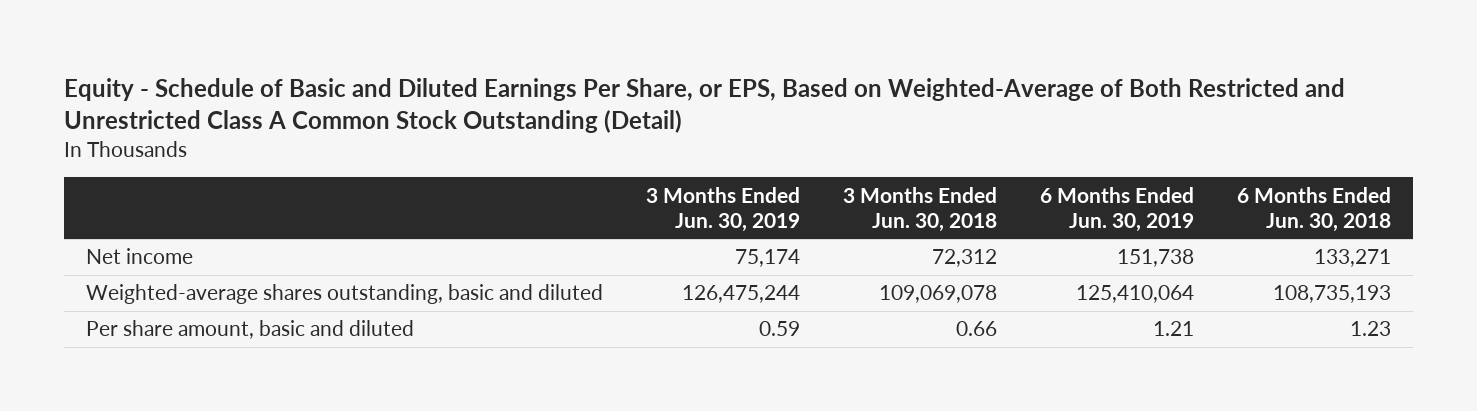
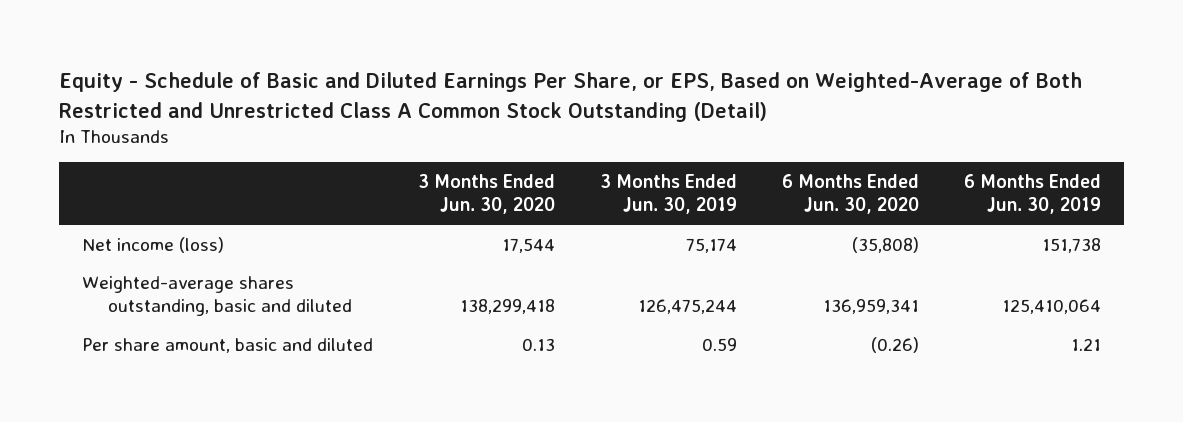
- | 3 Months Ended Jun. 30, 2019 | 3 Months Ended Jun. 30, 2018 | 6 Months Ended Jun. 30, 2019 | 6 Months Ended Jun. 30, 2018
+ | 3 Months Ended Jun. 30, 2020 | 3 Months Ended Jun. 30, 2019 | 6 Months Ended Jun. 30, 2020 | 6 Months Ended Jun. 30, 2019
- Net income | 75,174 | 72,312 | 151,738 | 133,271
+ Net income (loss) | 17,544 | 75,174 | (35,808) | 151,738

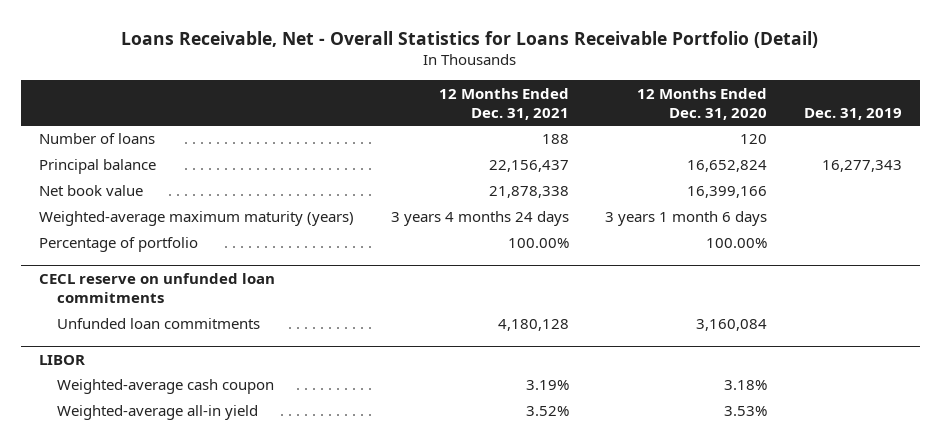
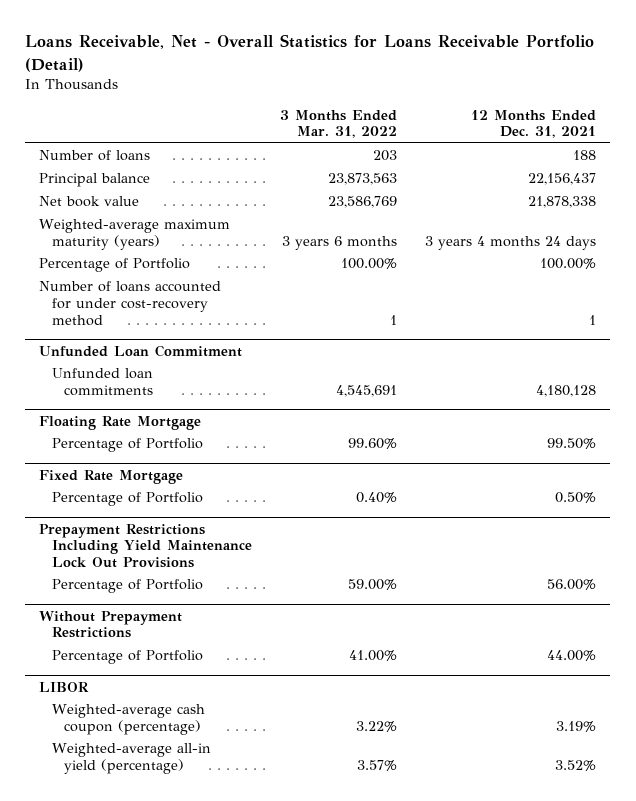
- | 12 Months Ended Dec. 31, 2021 | 12 Months Ended Dec. 31, 2020 | Dec. 31, 2019
+ | 3 Months Ended Mar. 31, 2022 | 12 Months Ended Dec. 31, 2021
- Percentage of portfolio | 100.00% | 100.00% |
- CECL reserve on unfunded loan commitments
+ Percentage of Portfolio | 100.00% | 100.00%
+ Number of loans accounted for under cost-recovery method | 1 | 1
+ Unfunded Loan Commitment
+ Floating Rate Mortgage
+ Percentage of Portfolio | 99.60% | 99.50%
+ Fixed Rate Mortgage
+ Percentage of Portfolio | 0.40% | 0.50%
+ Prepayment Restrictions Including Yield Maintenance Lock Out Provisions
+ Percentage of Portfolio | 59.00% | 56.00%
+ Without Prepayment Restrictions
+ Percentage of Portfolio | 41.00% | 44.00%
@ LIBOR
- Weighted-average cash coupon | 3.19% | 3.18% |
- Weighted-average all-in yield | 3.52% | 3.53% |
+ Weighted-average cash coupon (percentage) | 3.22% | 3.19%
+ Weighted-average all-in yield (percentage) | 3.57% | 3.52%

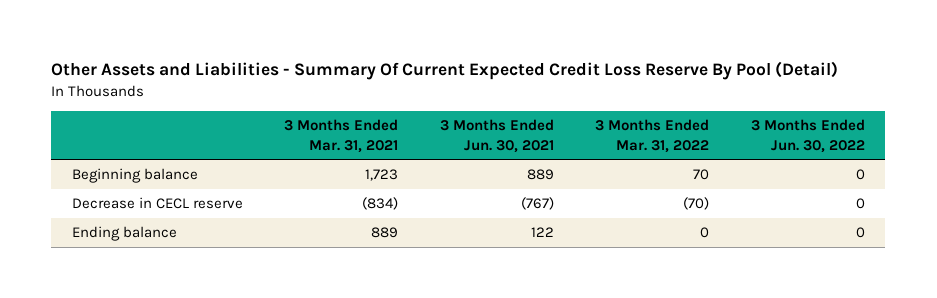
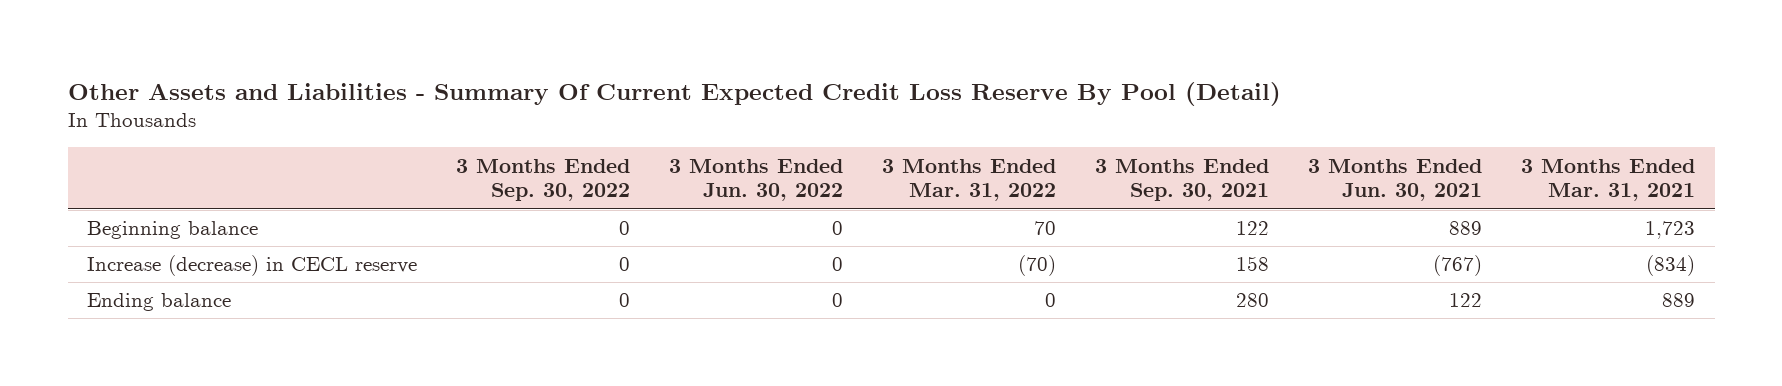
- | 3 Months Ended Mar. 31, 2021 | 3 Months Ended Jun. 30, 2021 | 3 Months Ended Mar. 31, 2022 | 3 Months Ended Jun. 30, 2022
+ | 3 Months Ended Sep. 30, 2022 | 3 Months Ended Jun. 30, 2022 | 3 Months Ended Mar. 31, 2022 | 3 Months Ended Sep. 30, 2021 | 3 Months Ended Jun. 30, 2021 | 3 Months Ended Mar. 31, 2021
- Decrease in CECL reserve | (834) | (767) | (70) | 0
+ Increase (decrease) in CECL reserve | 0 | 0 | (70) | 158 | (767) | (834)

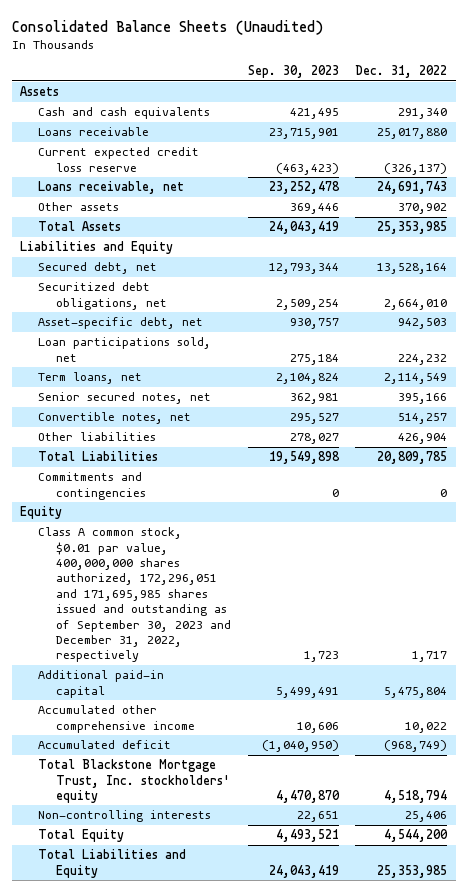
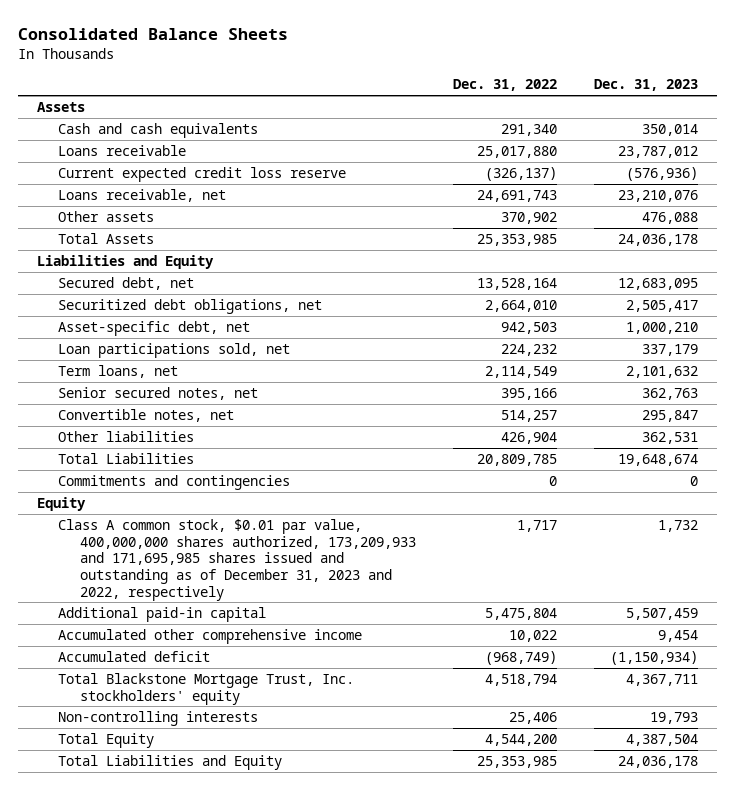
- Consolidated Balance Sheets (Unaudited)
+ Consolidated Balance Sheets
- | Sep. 30, 2023 | Dec. 31, 2022
+ | Dec. 31, 2022 | Dec. 31, 2023
- Class A common stock, $0.01 par value, 400,000,000 shares authorized, 172,296,051 and 171,695,985 shares issued and outstanding as of September 30, 2023 and December 31, 2022, respectively | 1,723 | 1,717
+ Class A common stock, $0.01 par value, 400,000,000 shares authorized, 173,209,933 and 171,695,985 shares issued and outstanding as of December 31, 2023 and 2022, respectively | 1,717 | 1,732

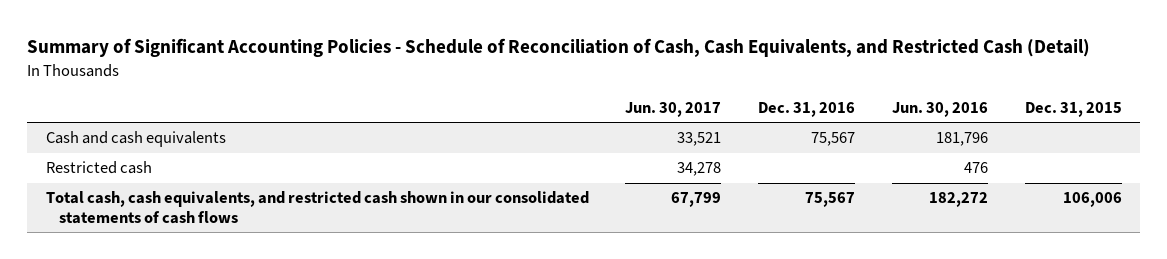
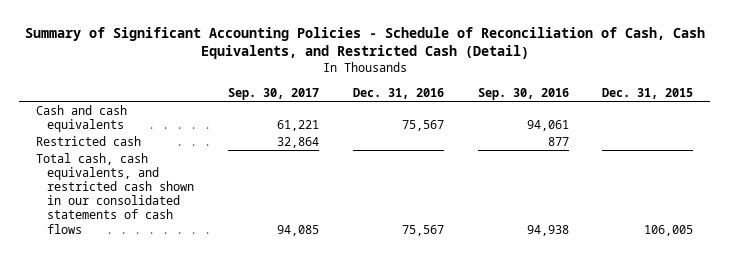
- | Jun. 30, 2017 | Dec. 31, 2016 | Jun. 30, 2016 | Dec. 31, 2015
+ | Sep. 30, 2017 | Dec. 31, 2016 | Sep. 30, 2016 | Dec. 31, 2015
- Total cash, cash equivalents, and restricted cash shown in our consolidated statements of cash flows | 67,799 | 75,567 | 182,272 | 106,006
+ Total cash, cash equivalents, and restricted cash shown in our consolidated statements of cash flows | 94,085 | 75,567 | 94,938 | 106,005

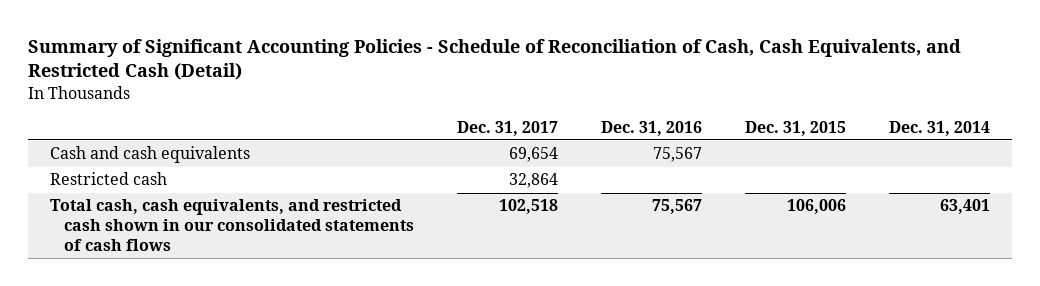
- | Sep. 30, 2017 | Dec. 31, 2016 | Sep. 30, 2016 | Dec. 31, 2015
+ | Dec. 31, 2017 | Dec. 31, 2016 | Dec. 31, 2015 | Dec. 31, 2014
- Total cash, cash equivalents, and restricted cash shown in our consolidated statements of cash flows | 94,085 | 75,567 | 94,938 | 106,005
+ Total cash, cash equivalents, and restricted cash shown in our consolidated statements of cash flows | 102,518 | 75,567 | 106,006 | 63,401

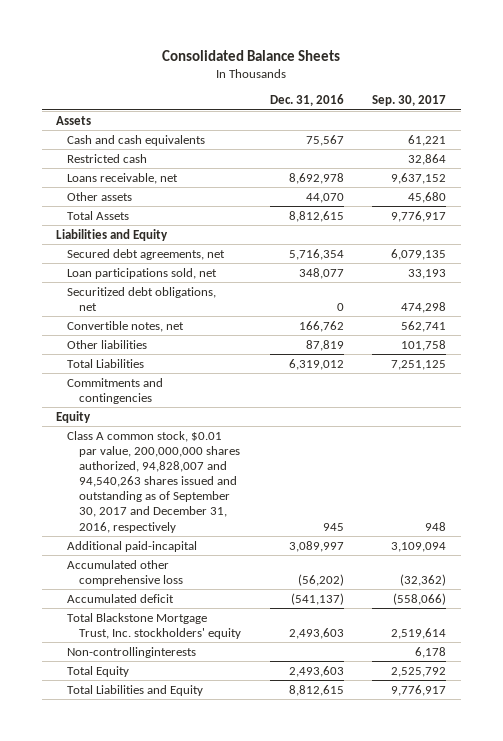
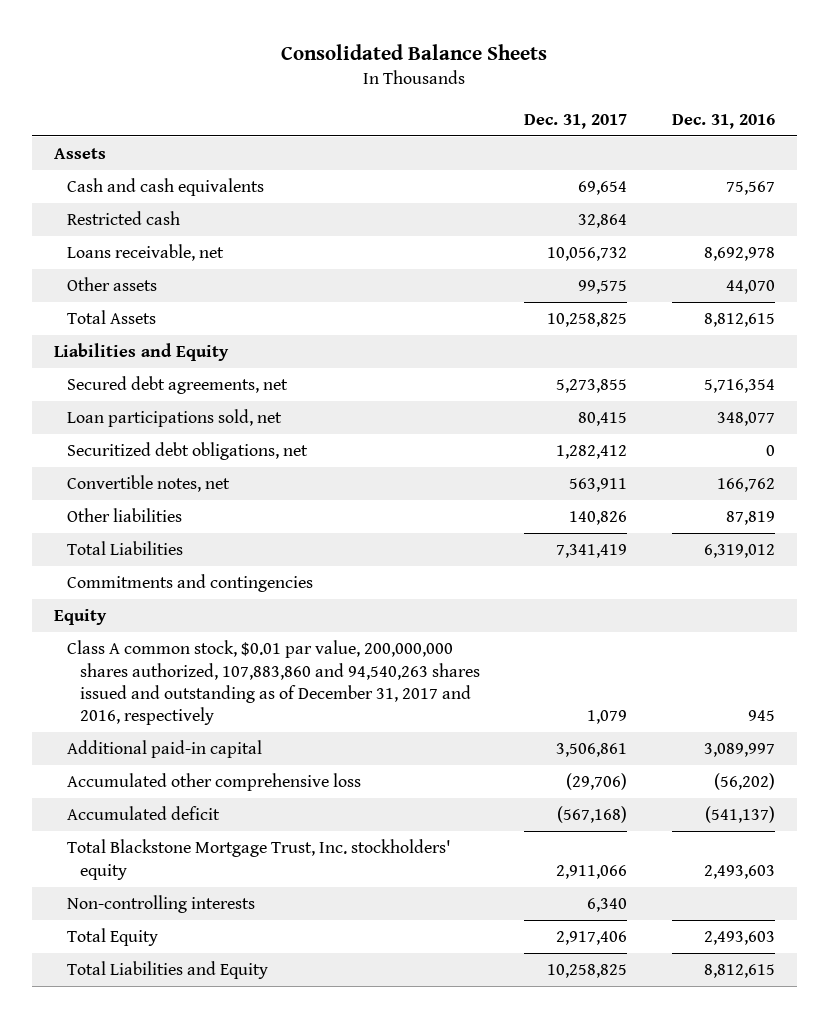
- | Dec. 31, 2016 | Sep. 30, 2017
+ | Dec. 31, 2017 | Dec. 31, 2016
- Class A common stock, $0.01 par value, 200,000,000 shares authorized, 94,828,007 and 94,540,263 shares issued and outstanding as of September 30, 2017 and December 31, 2016, respectively | 945 | 948
- Additional paid-incapital | 3,089,997 | 3,109,094
+ Class A common stock, $0.01 par value, 200,000,000 shares authorized, 107,883,860 and 94,540,263 shares issued and outstanding as of December 31, 2017 and 2016, respectively | 1,079 | 945
+ Additional paid-in capital | 3,506,861 | 3,089,997
- Non-controllinginterests | | 6,178
+ Non-controlling interests | 6,340 |

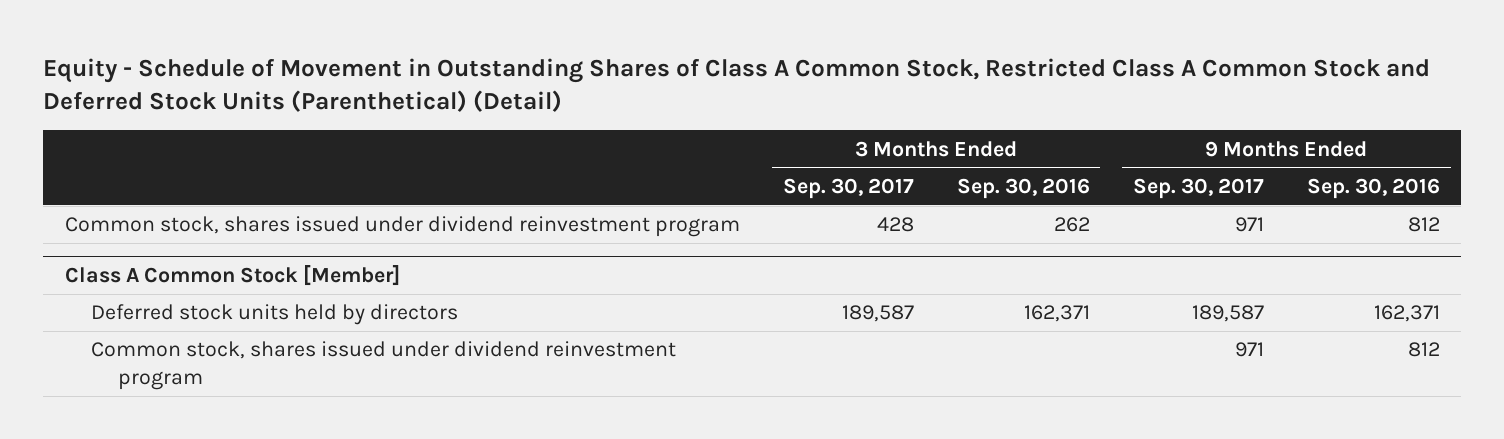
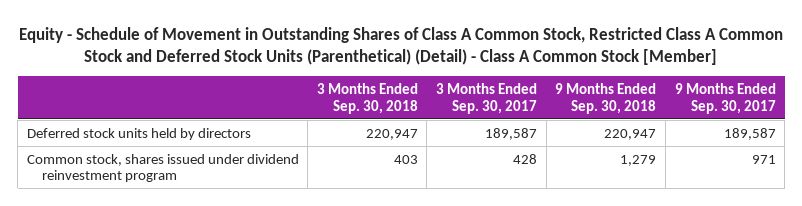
- Equity - Schedule of Movement in Outstanding Shares of Class A Common Stock, Restricted Class A Common Stock and Deferred Stock Units (Parenthetical) (Detail)
+ Equity - Schedule of Movement in Outstanding Shares of Class A Common Stock, Restricted Class A Common Stock and Deferred Stock Units (Parenthetical) (Detail) - Class A Common Stock [Member]
- | 3 Months Ended Sep. 30, 2017 | 3 Months Ended Sep. 30, 2016 | 9 Months Ended Sep. 30, 2017 | 9 Months Ended Sep. 30, 2016
+ | 3 Months Ended Sep. 30, 2018 | 3 Months Ended Sep. 30, 2017 | 9 Months Ended Sep. 30, 2018 | 9 Months Ended Sep. 30, 2017
- Class A Common Stock [Member]
- Common stock, shares issued under dividend reinvestment program | | | 971 | 812
moved down: Common stock, shares issued under dividend reinvestment program | 403 | 428 | 1,279 | 971

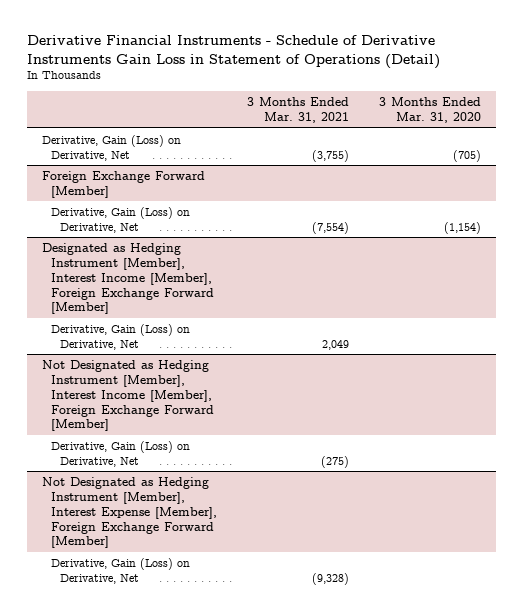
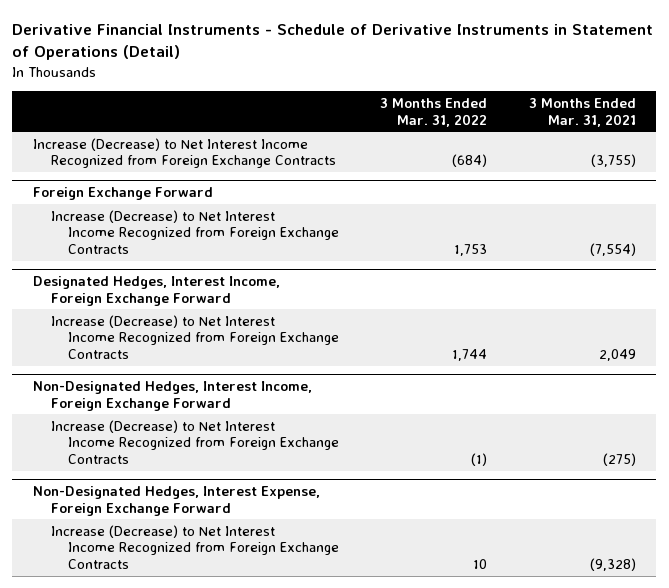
- Derivative Financial Instruments - Schedule of Derivative Instruments Gain Loss in Statement of Operations (Detail)
+ Derivative Financial Instruments - Schedule of Derivative Instruments in Statement of Operations (Detail)
- | 3 Months Ended Mar. 31, 2021 | 3 Months Ended Mar. 31, 2020
+ | 3 Months Ended Mar. 31, 2022 | 3 Months Ended Mar. 31, 2021
- Derivative, Gain (Loss) on Derivative, Net | (3,755) | (705)
- Foreign Exchange Forward [Member]
- Derivative, Gain (Loss) on Derivative, Net | (7,554) | (1,154)
- Designated as Hedging Instrument [Member], Interest Income [Member], Foreign Exchange Forward [Member]
- Derivative, Gain (Loss) on Derivative, Net | 2,049 |
- Not Designated as Hedging Instrument [Member], Interest Income [Member], Foreign Exchange Forward [Member]
- Derivative, Gain (Loss) on Derivative, Net | (275) |
- Not Designated as Hedging Instrument [Member], Interest Expense [Member], Foreign Exchange Forward [Member]
- Derivative, Gain (Loss) on Derivative, Net | (9,328) |
+ Increase (Decrease) to Net Interest Income Recognized from Foreign Exchange Contracts | (684) | (3,755)
+ Foreign Exchange Forward
+ Increase (Decrease) to Net Interest Income Recognized from Foreign Exchange Contracts | 1,753 | (7,554)
+ Designated Hedges, Interest Income, Foreign Exchange Forward
+ Increase (Decrease) to Net Interest Income Recognized from Foreign Exchange Contracts | 1,744 | 2,049
+ Non-Designated Hedges, Interest Income, Foreign Exchange Forward
+ Increase (Decrease) to Net Interest Income Recognized from Foreign Exchange Contracts | (1) | (275)
+ Non-Designated Hedges, Interest Expense, Foreign Exchange Forward
+ Increase (Decrease) to Net Interest Income Recognized from Foreign Exchange Contracts | 10 | (9,328)

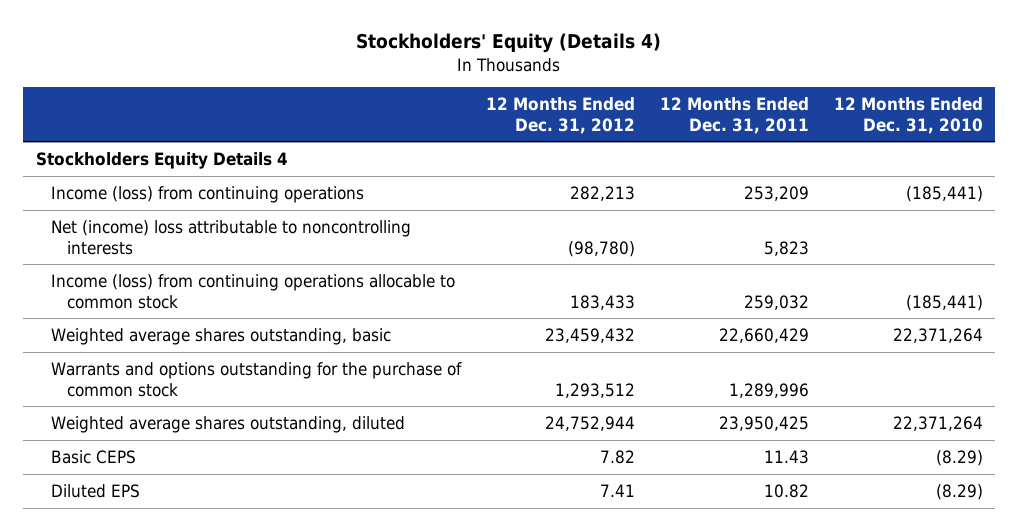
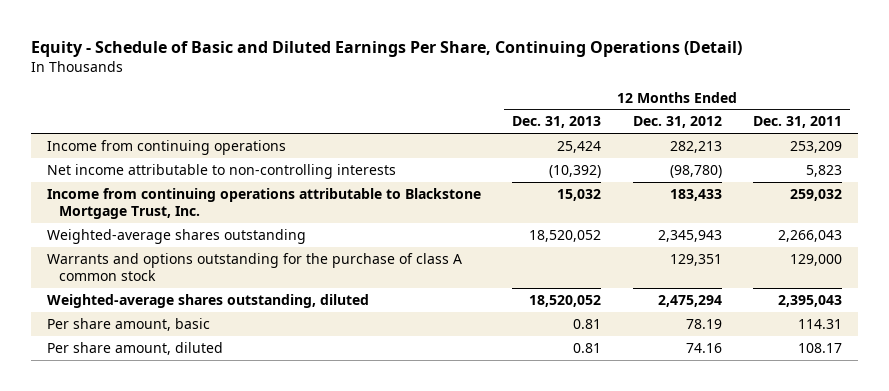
- Stockholders' Equity (Details 4)
+ Equity - Schedule of Basic and Diluted Earnings Per Share, Continuing Operations (Detail)
- | 12 Months Ended Dec. 31, 2012 | 12 Months Ended Dec. 31, 2011 | 12 Months Ended Dec. 31, 2010
+ | 12 Months Ended Dec. 31, 2013 | 12 Months Ended Dec. 31, 2012 | 12 Months Ended Dec. 31, 2011
- Stockholders Equity Details 4
- Income (loss) from continuing operations | 282,213 | 253,209 | (185,441)
- Net (income) loss attributable to noncontrolling interests | (98,780) | 5,823 |
- Income (loss) from continuing operations allocable to common stock | 183,433 | 259,032 | (185,441)
- Weighted average shares outstanding, basic | 23,459,432 | 22,660,429 | 22,371,264
- Warrants and options outstanding for the purchase of common stock | 1,293,512 | 1,289,996 |
- Weighted average shares outstanding, diluted | 24,752,944 | 23,950,425 | 22,371,264
- Basic CEPS | 7.82 | 11.43 | (8.29)
- Diluted EPS | 7.41 | 10.82 | (8.29)
+ Income from continuing operations | 25,424 | 282,213 | 253,209
+ Net income attributable to non-controlling interests | (10,392) | (98,780) | 5,823
+ Income from continuing operations attributable to Blackstone Mortgage Trust, Inc. | 15,032 | 183,433 | 259,032
+ Weighted-average shares outstanding | 18,520,052 | 2,345,943 | 2,266,043
+ Warrants and options outstanding for the purchase of class A common stock | | 129,351 | 129,000
+ Weighted-average shares outstanding, diluted | 18,520,052 | 2,475,294 | 2,395,043
+ Per share amount, basic | 0.81 | 78.19 | 114.31
+ Per share amount, diluted | 0.81 | 74.16 | 108.17

